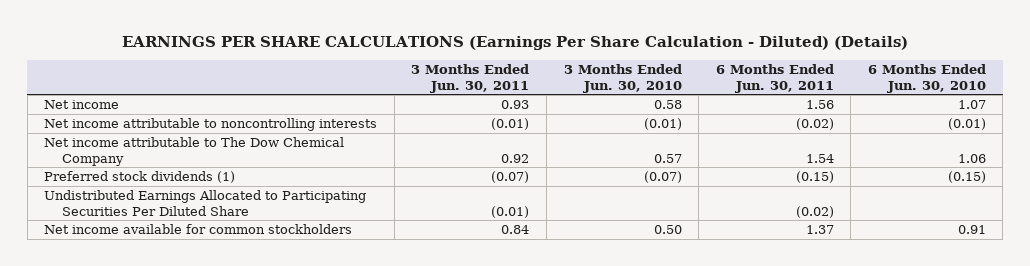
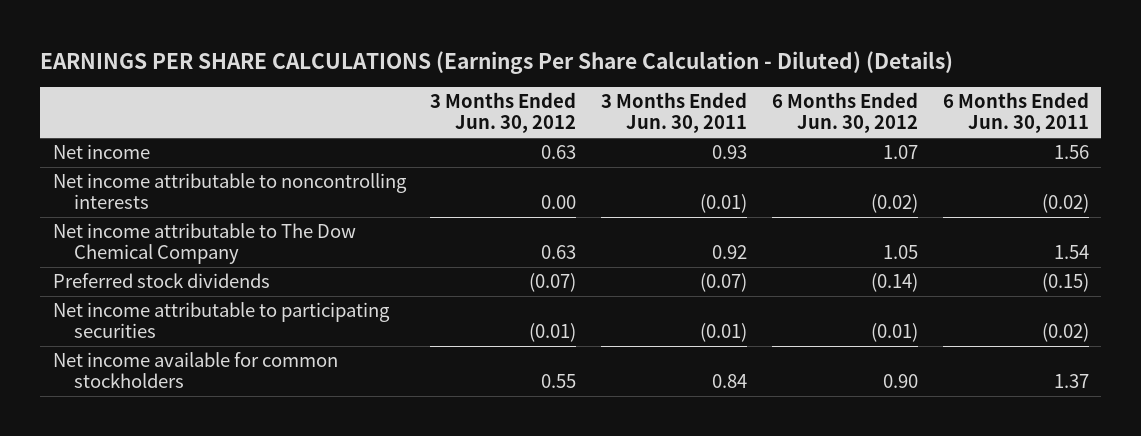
- | 3 Months Ended Jun. 30, 2011 | 3 Months Ended Jun. 30, 2010 | 6 Months Ended Jun. 30, 2011 | 6 Months Ended Jun. 30, 2010
+ | 3 Months Ended Jun. 30, 2012 | 3 Months Ended Jun. 30, 2011 | 6 Months Ended Jun. 30, 2012 | 6 Months Ended Jun. 30, 2011
- Preferred stock dividends (1) | (0.07) | (0.07) | (0.15) | (0.15)
- Undistributed Earnings Allocated to Participating Securities Per Diluted Share | (0.01) | | (0.02) |
+ Preferred stock dividends | (0.07) | (0.07) | (0.14) | (0.15)
+ Net income attributable to participating securities | (0.01) | (0.01) | (0.01) | (0.02)

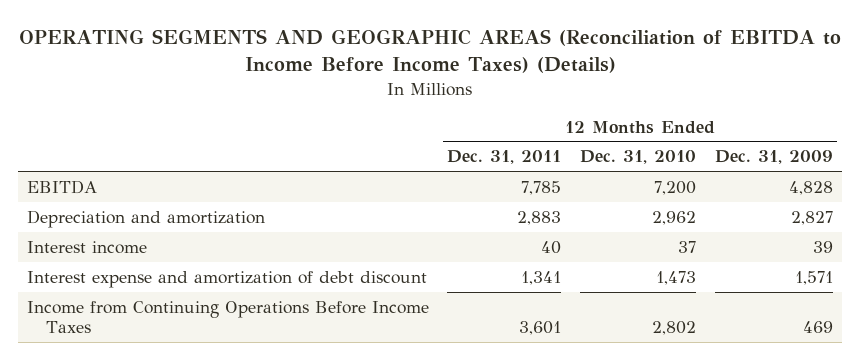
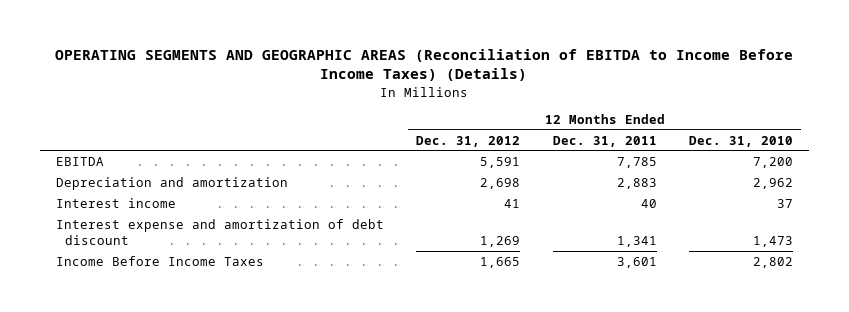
- | 12 Months Ended Dec. 31, 2011 | 12 Months Ended Dec. 31, 2010 | 12 Months Ended Dec. 31, 2009
+ | 12 Months Ended Dec. 31, 2012 | 12 Months Ended Dec. 31, 2011 | 12 Months Ended Dec. 31, 2010
- Income from Continuing Operations Before Income Taxes | 3,601 | 2,802 | 469
+ Income Before Income Taxes | 1,665 | 3,601 | 2,802

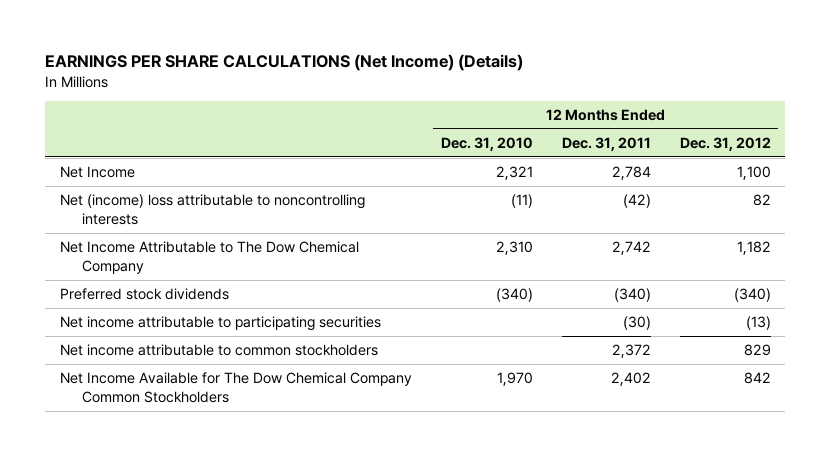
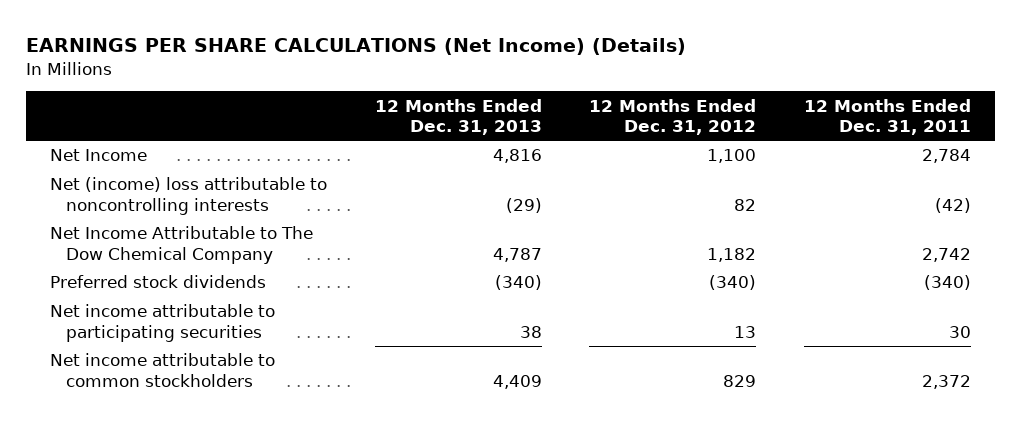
- | 12 Months Ended Dec. 31, 2010 | 12 Months Ended Dec. 31, 2011 | 12 Months Ended Dec. 31, 2012
+ | 12 Months Ended Dec. 31, 2013 | 12 Months Ended Dec. 31, 2012 | 12 Months Ended Dec. 31, 2011
- Net income attributable to participating securities | | (30) | (13)
+ Net income attributable to participating securities | 38 | 13 | 30
- Net Income Available for The Dow Chemical Company Common Stockholders | 1,970 | 2,402 | 842

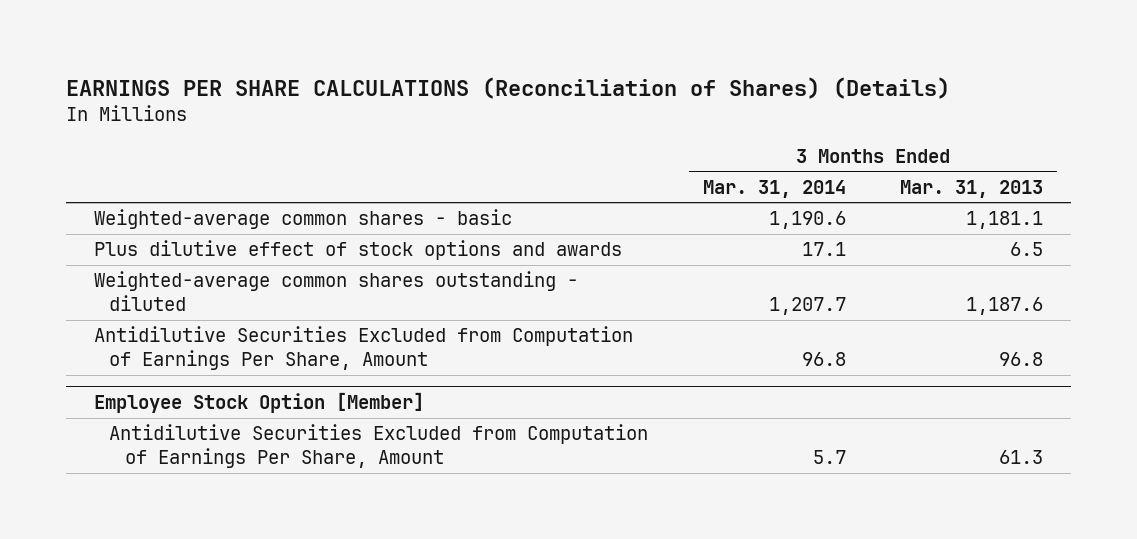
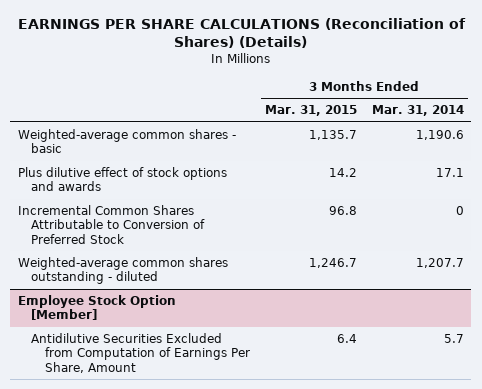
- | 3 Months Ended Mar. 31, 2014 | 3 Months Ended Mar. 31, 2013
+ | 3 Months Ended Mar. 31, 2015 | 3 Months Ended Mar. 31, 2014
+ Incremental Common Shares Attributable to Conversion of Preferred Stock | 96.8 | 0
- Antidilutive Securities Excluded from Computation of Earnings Per Share, Amount | 96.8 | 96.8

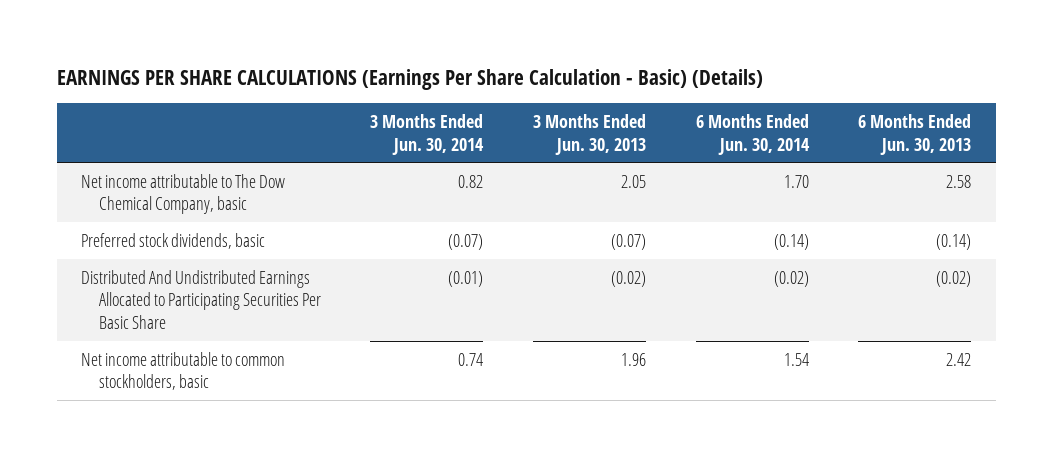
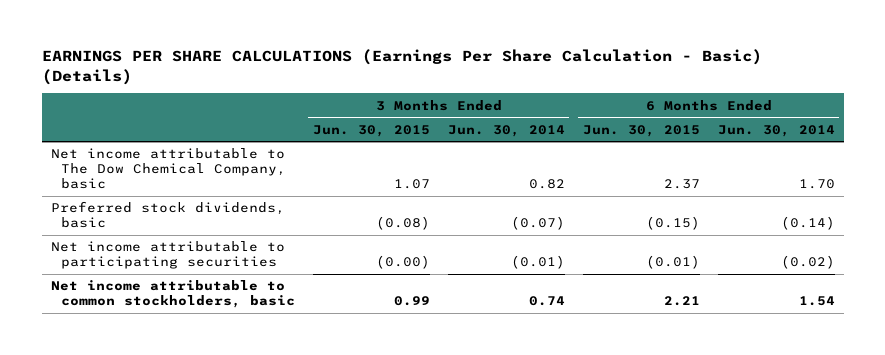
- | 3 Months Ended Jun. 30, 2014 | 3 Months Ended Jun. 30, 2013 | 6 Months Ended Jun. 30, 2014 | 6 Months Ended Jun. 30, 2013
+ | 3 Months Ended Jun. 30, 2015 | 3 Months Ended Jun. 30, 2014 | 6 Months Ended Jun. 30, 2015 | 6 Months Ended Jun. 30, 2014
- Distributed And Undistributed Earnings Allocated to Participating Securities Per Basic Share | (0.01) | (0.02) | (0.02) | (0.02)
+ Net income attributable to participating securities | (0.00) | (0.01) | (0.01) | (0.02)

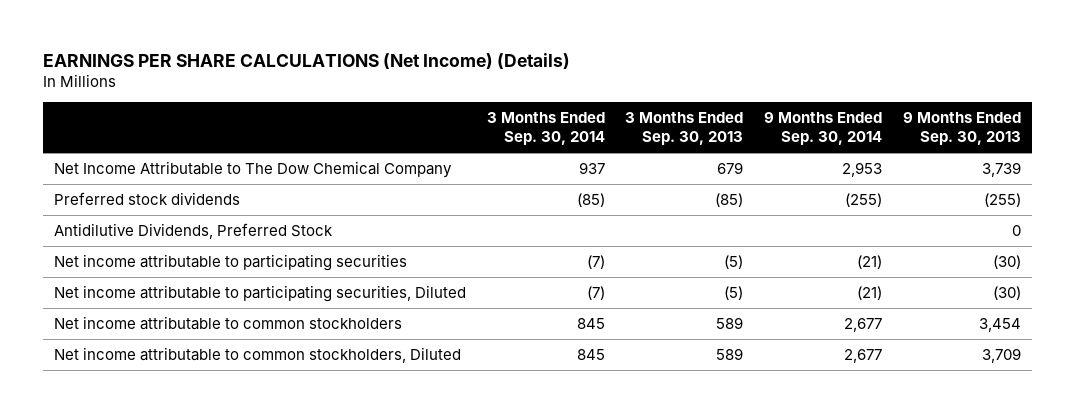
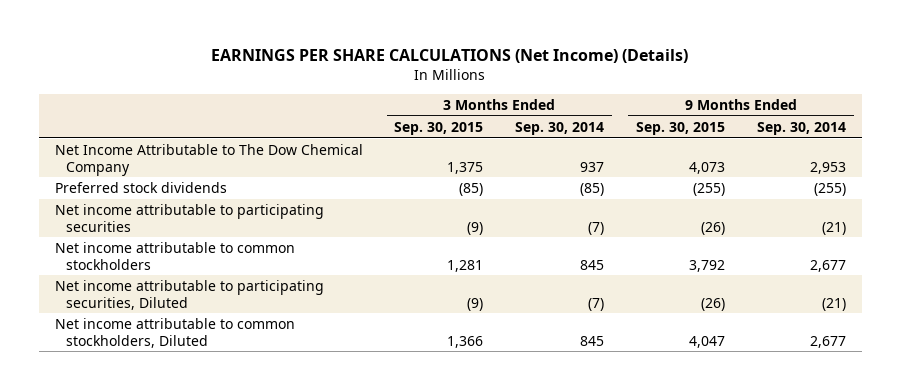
- | 3 Months Ended Sep. 30, 2014 | 3 Months Ended Sep. 30, 2013 | 9 Months Ended Sep. 30, 2014 | 9 Months Ended Sep. 30, 2013
+ | 3 Months Ended Sep. 30, 2015 | 3 Months Ended Sep. 30, 2014 | 9 Months Ended Sep. 30, 2015 | 9 Months Ended Sep. 30, 2014
- Antidilutive Dividends, Preferred Stock | | | | 0
moved down: Net income attributable to participating securities, Diluted | (9) | (7) | (26) | (21)

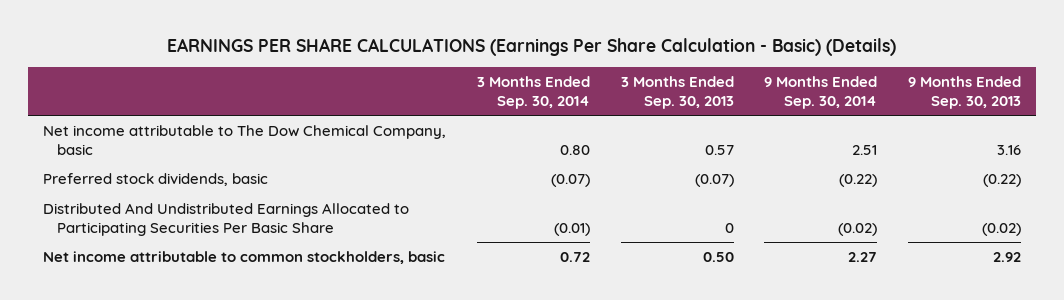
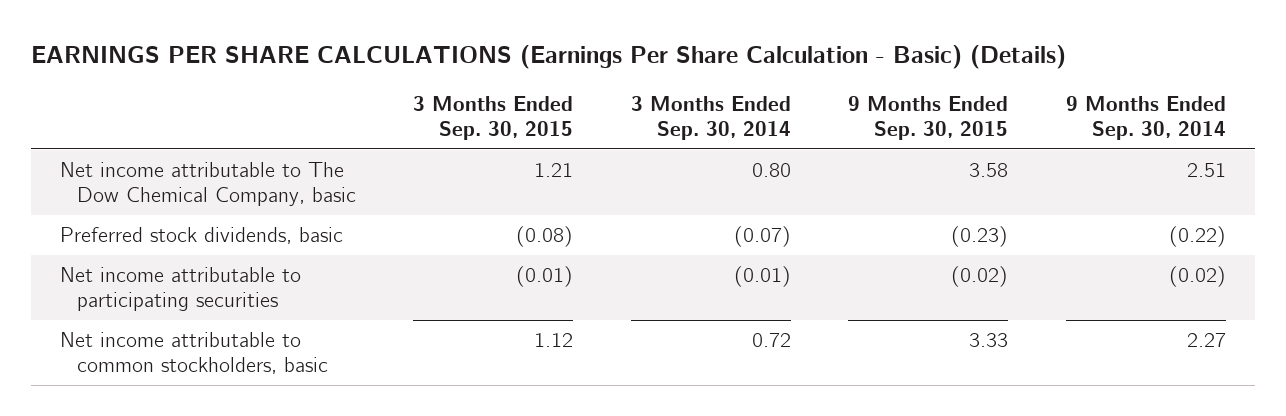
- | 3 Months Ended Sep. 30, 2014 | 3 Months Ended Sep. 30, 2013 | 9 Months Ended Sep. 30, 2014 | 9 Months Ended Sep. 30, 2013
+ | 3 Months Ended Sep. 30, 2015 | 3 Months Ended Sep. 30, 2014 | 9 Months Ended Sep. 30, 2015 | 9 Months Ended Sep. 30, 2014
- Distributed And Undistributed Earnings Allocated to Participating Securities Per Basic Share | (0.01) | 0 | (0.02) | (0.02)
+ Net income attributable to participating securities | (0.01) | (0.01) | (0.02) | (0.02)

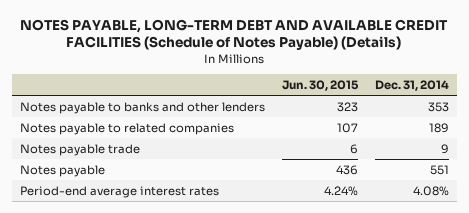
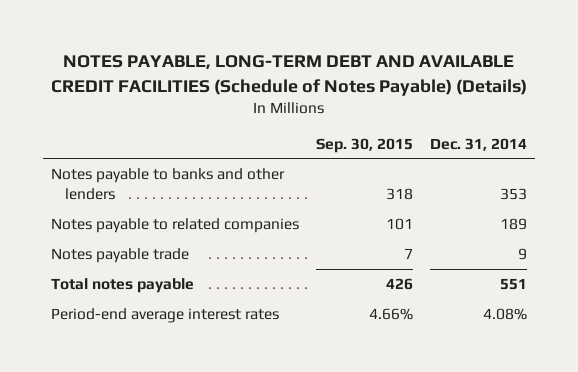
- | Jun. 30, 2015 | Dec. 31, 2014
+ | Sep. 30, 2015 | Dec. 31, 2014
- Notes payable | 436 | 551
+ Total notes payable | 426 | 551

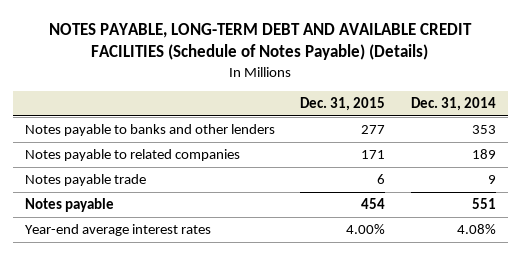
- | Sep. 30, 2015 | Dec. 31, 2014
+ | Dec. 31, 2015 | Dec. 31, 2014
- Total notes payable | 426 | 551
- Period-end average interest rates | 4.66% | 4.08%
+ Notes payable | 454 | 551
+ Year-end average interest rates | 4.00% | 4.08%

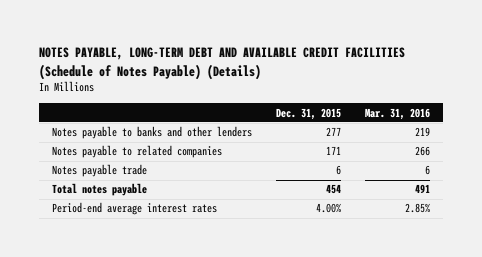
- | Dec. 31, 2015 | Dec. 31, 2014
+ | Dec. 31, 2015 | Mar. 31, 2016
- Notes payable | 454 | 551
- Year-end average interest rates | 4.00% | 4.08%
+ Total notes payable | 454 | 491
+ Period-end average interest rates | 4.00% | 2.85%

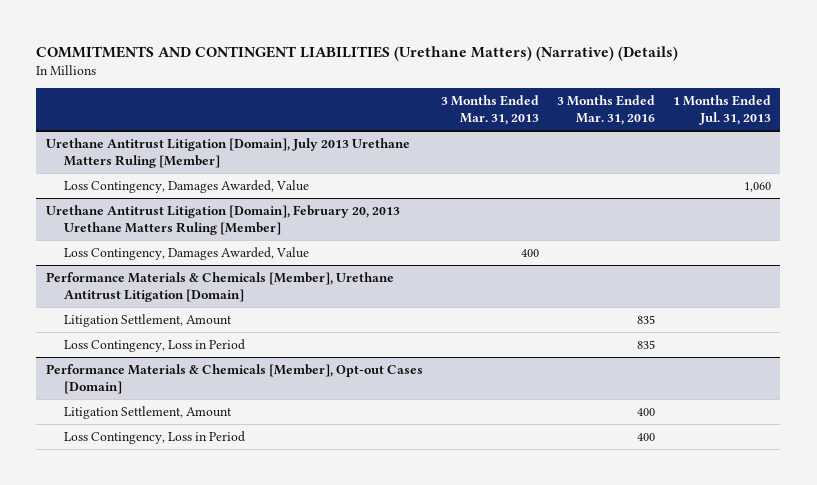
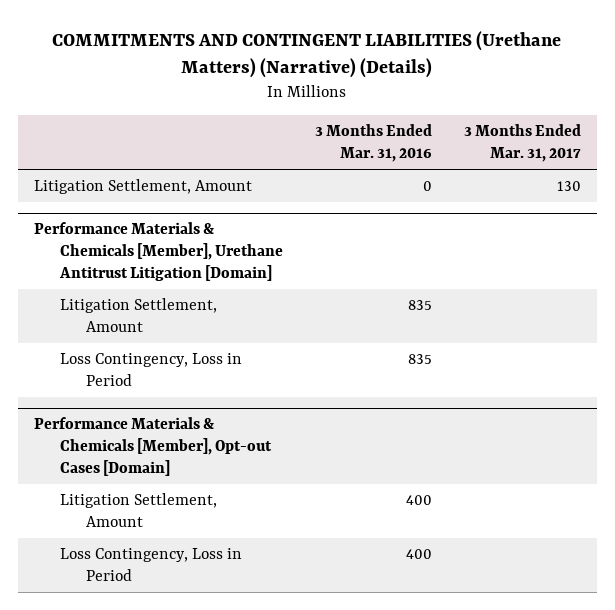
- | 3 Months Ended Mar. 31, 2013 | 3 Months Ended Mar. 31, 2016 | 1 Months Ended Jul. 31, 2013
+ | 3 Months Ended Mar. 31, 2016 | 3 Months Ended Mar. 31, 2017
- Urethane Antitrust Litigation [Domain], July 2013 Urethane Matters Ruling [Member]
- Loss Contingency, Damages Awarded, Value | | | 1,060
- Urethane Antitrust Litigation [Domain], February 20, 2013 Urethane Matters Ruling [Member]
- Loss Contingency, Damages Awarded, Value | 400 | |
+ Litigation Settlement, Amount | 0 | 130

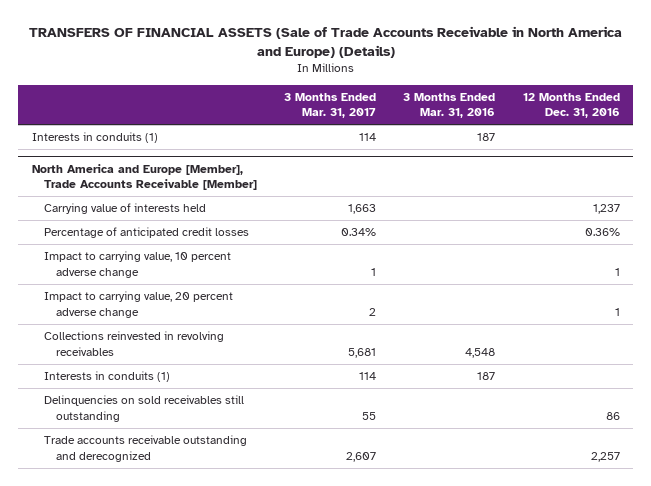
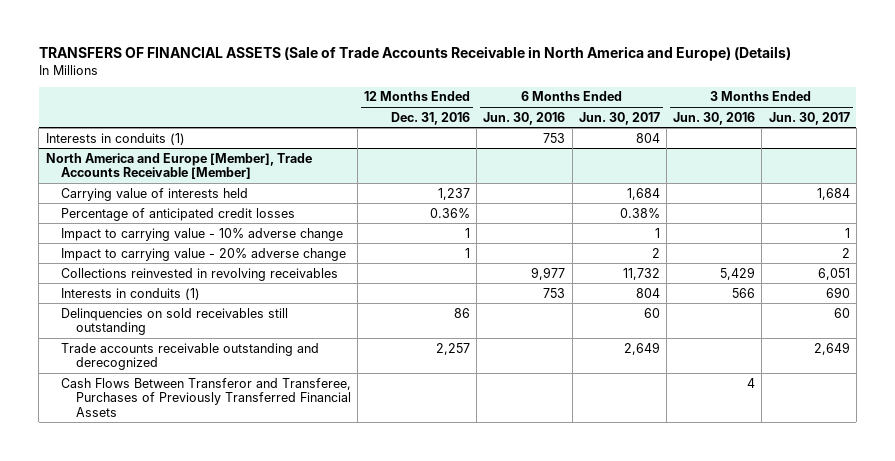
- | 3 Months Ended Mar. 31, 2017 | 3 Months Ended Mar. 31, 2016 | 12 Months Ended Dec. 31, 2016
+ | 12 Months Ended Dec. 31, 2016 | 6 Months Ended Jun. 30, 2016 | 6 Months Ended Jun. 30, 2017 | 3 Months Ended Jun. 30, 2016 | 3 Months Ended Jun. 30, 2017
@ North America and Europe [Member], Trade Accounts Receivable [Member]
- Impact to carrying value, 10 percent adverse change | 1 | | 1
- Impact to carrying value, 20 percent adverse change | 2 | | 1
+ Impact to carrying value - 10% adverse change | 1 | | 1 | | 1
+ Impact to carrying value - 20% adverse change | 1 | | 2 | | 2
+ Cash Flows Between Transferor and Transferee, Purchases of Previously Transferred Financial Assets | | | | 4 |

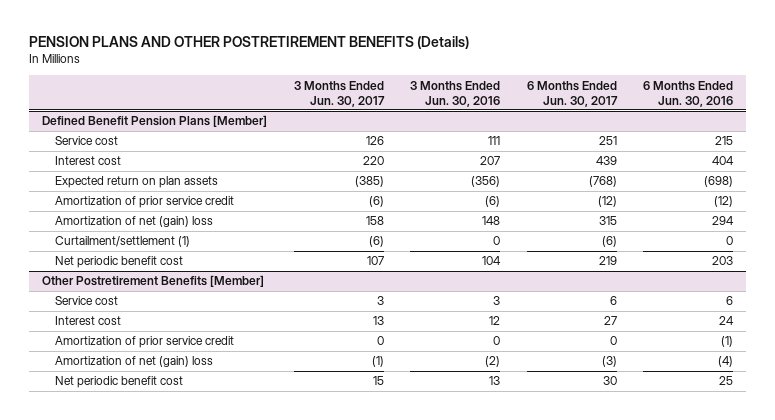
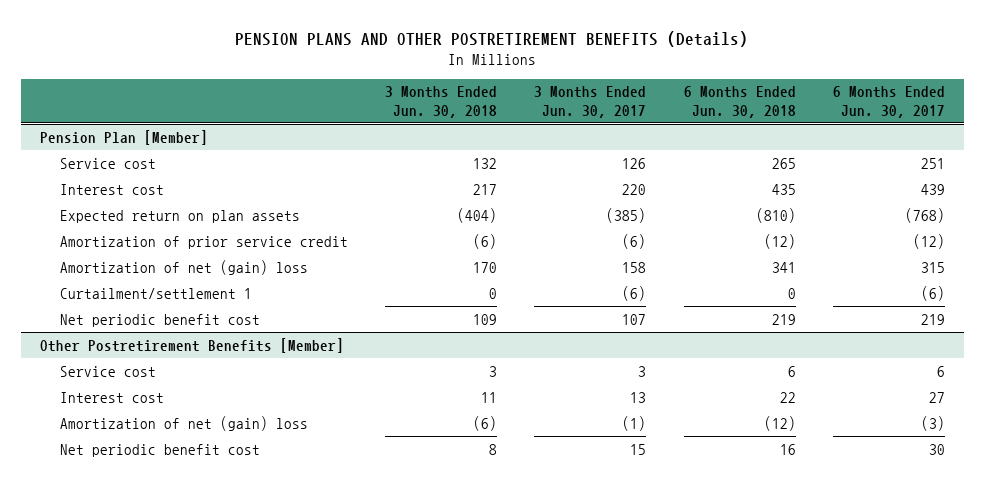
- | 3 Months Ended Jun. 30, 2017 | 3 Months Ended Jun. 30, 2016 | 6 Months Ended Jun. 30, 2017 | 6 Months Ended Jun. 30, 2016
+ | 3 Months Ended Jun. 30, 2018 | 3 Months Ended Jun. 30, 2017 | 6 Months Ended Jun. 30, 2018 | 6 Months Ended Jun. 30, 2017
- Defined Benefit Pension Plans [Member]
+ Pension Plan [Member]
- Curtailment/settlement (1) | (6) | 0 | (6) | 0
+ Curtailment/settlement 1 | 0 | (6) | 0 | (6)
@ Other Postretirement Benefits [Member]
- Amortization of prior service credit | 0 | 0 | 0 | (1)

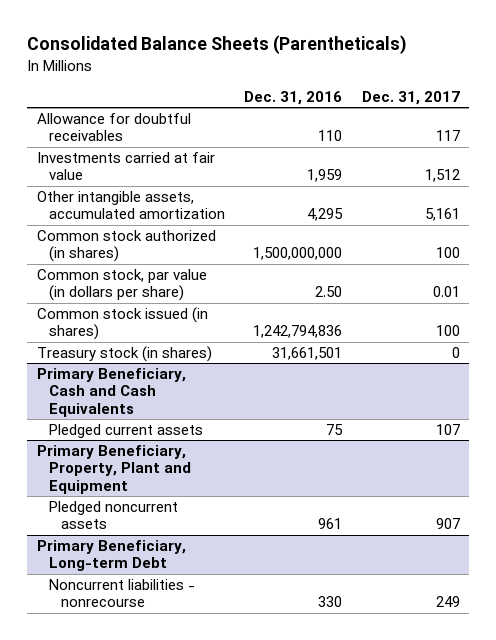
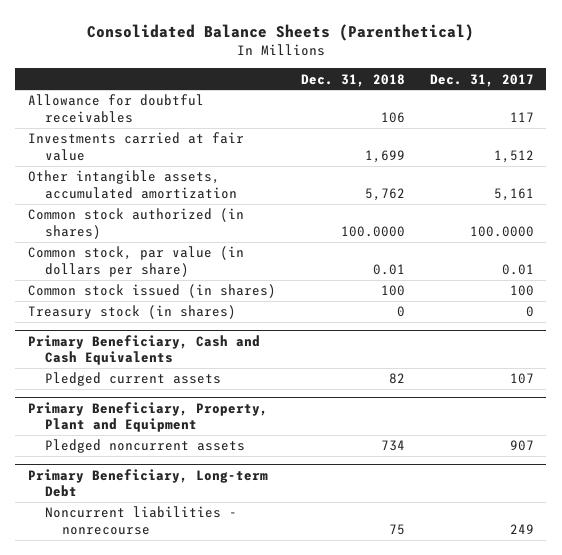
- Consolidated Balance Sheets (Parentheticals)
+ Consolidated Balance Sheets (Parenthetical)
- | Dec. 31, 2016 | Dec. 31, 2017
+ | Dec. 31, 2018 | Dec. 31, 2017
- Common stock authorized (in shares) | 1,500,000,000 | 100
+ Common stock authorized (in shares) | 100.0000 | 100.0000

